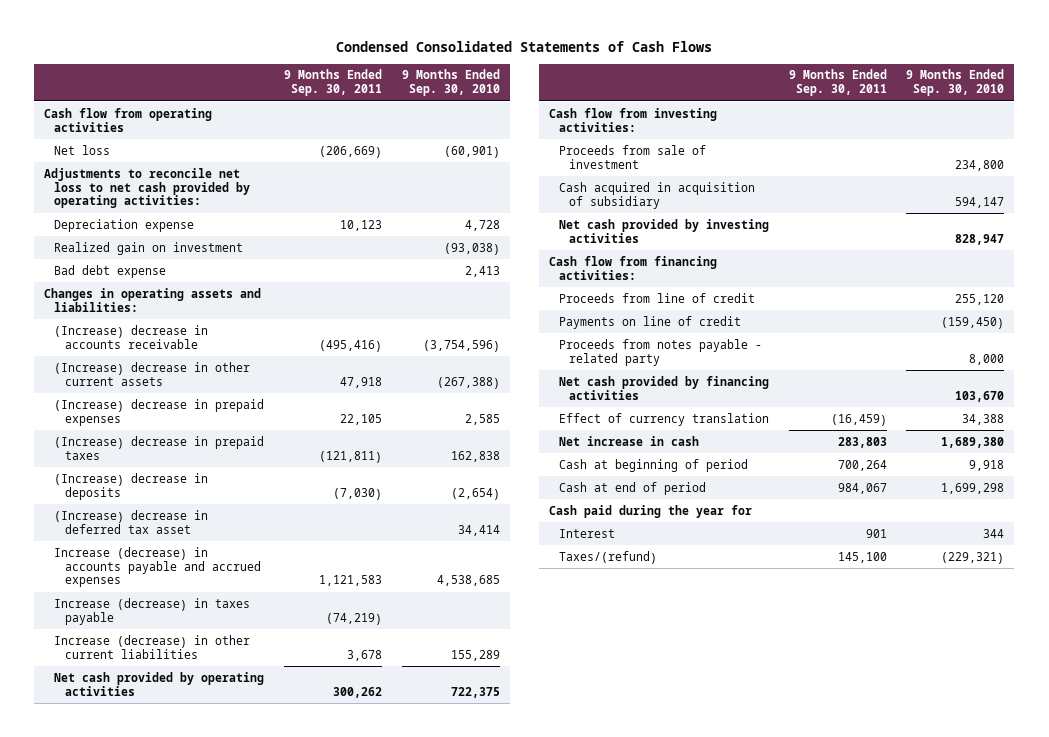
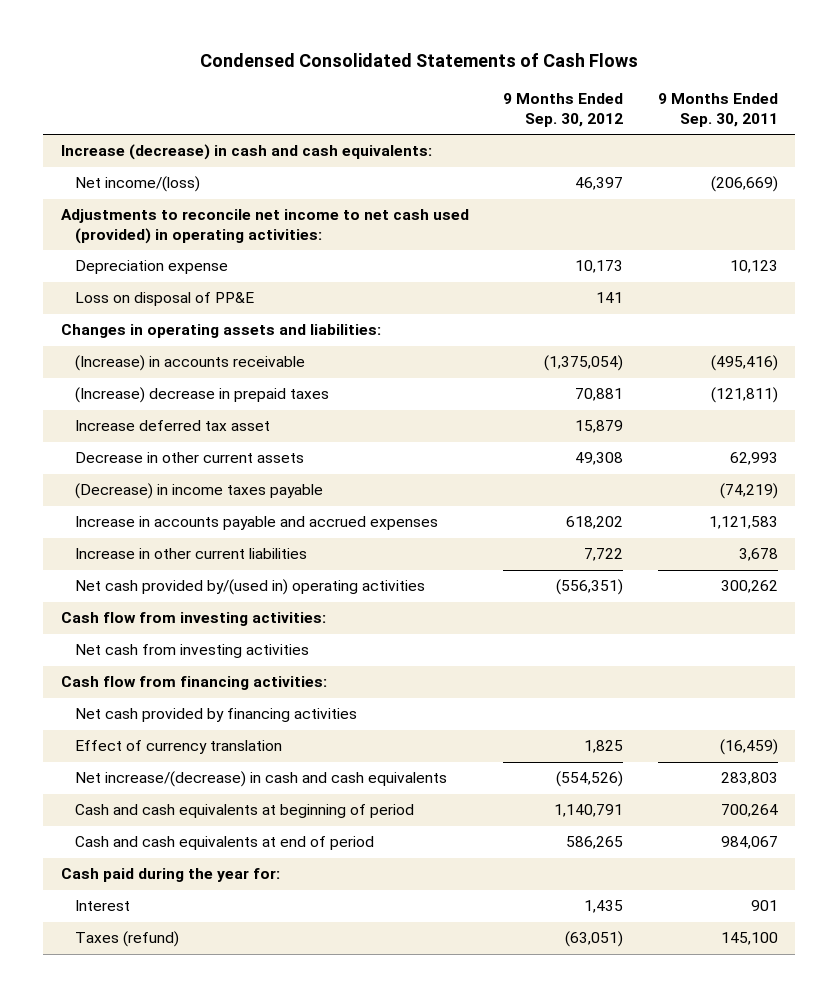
- | 9 Months Ended Sep. 30, 2011 | 9 Months Ended Sep. 30, 2010
+ | 9 Months Ended Sep. 30, 2012 | 9 Months Ended Sep. 30, 2011
- Cash flow from operating activities
- Net loss | (206,669) | (60,901)
- Adjustments to reconcile net loss to net cash provided by operating activities:
+ Increase (decrease) in cash and cash equivalents:
+ Net income/(loss) | 46,397 | (206,669)
+ Adjustments to reconcile net income to net cash used (provided) in operating activities:
- Realized gain on investment | | (93,038)
- Bad debt expense | | 2,413
+ Loss on disposal of PP&E | 141 |
- (Increase) decrease in accounts receivable | (495,416) | (3,754,596)
- (Increase) decrease in other current assets | 47,918 | (267,388)
- (Increase) decrease in prepaid expenses | 22,105 | 2,585
+ (Increase) in accounts receivable | (1,375,054) | (495,416)
- (Increase) decrease in deposits | (7,030) | (2,654)
- (Increase) decrease in deferred tax asset | | 34,414
- Increase (decrease) in accounts payable and accrued expenses | 1,121,583 | 4,538,685
- Increase (decrease) in taxes payable | (74,219) |
- Increase (decrease) in other current liabilities | 3,678 | 155,289
- Net cash provided by operating activities | 300,262 | 722,375
+ Increase deferred tax asset | 15,879 |
+ Decrease in other current assets | 49,308 | 62,993
+ (Decrease) in income taxes payable | | (74,219)
+ Increase in accounts payable and accrued expenses | 618,202 | 1,121,583
+ Increase in other current liabilities | 7,722 | 3,678
+ Net cash provided by/(used in) operating activities | (556,351) | 300,262
- Proceeds from sale of investment | | 234,800
- Cash acquired in acquisition of subsidiary | | 594,147
- Net cash provided by investing activities | | 828,947
+ Net cash from investing activities
- Proceeds from line of credit | | 255,120
- Payments on line of credit | | (159,450)
- Proceeds from notes payable - related party | | 8,000
- Net increase in cash | 283,803 | 1,689,380
- Cash at beginning of period | 700,264 | 9,918
- Cash at end of period | 984,067 | 1,699,298
- Cash paid during the year for
+ Net increase/(decrease) in cash and cash equivalents | (554,526) | 283,803
+ Cash and cash equivalents at beginning of period | 1,140,791 | 700,264
+ Cash and cash equivalents at end of period | 586,265 | 984,067
+ Cash paid during the year for:
- Taxes/(refund) | 145,100 | (229,321)
+ Taxes (refund) | (63,051) | 145,100

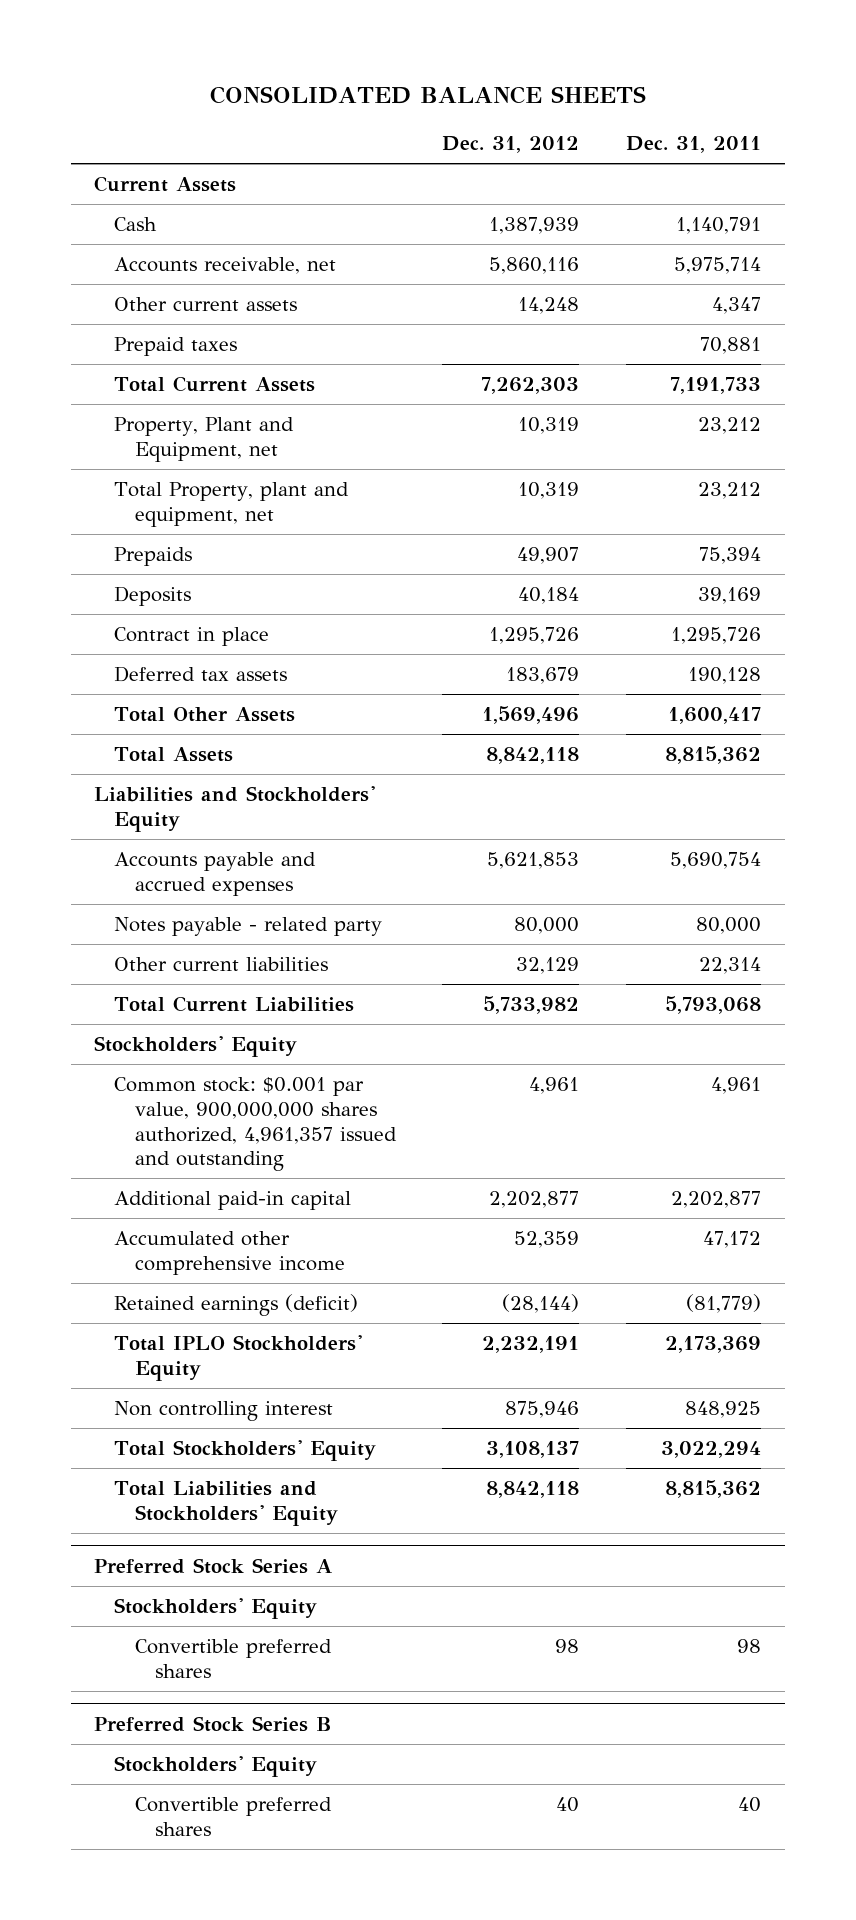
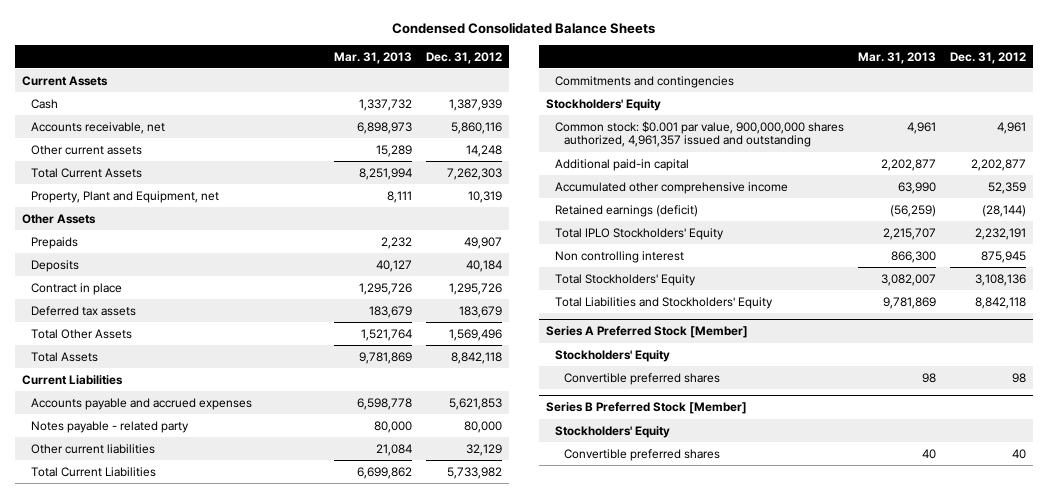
- CONSOLIDATED BALANCE SHEETS
+ Condensed Consolidated Balance Sheets
- | Dec. 31, 2012 | Dec. 31, 2011
+ | Mar. 31, 2013 | Dec. 31, 2012
- Prepaid taxes | | 70,881
- Total Property, plant and equipment, net | 10,319 | 23,212
+ Other Assets
- Liabilities and Stockholders' Equity
+ Current Liabilities
+ Commitments and contingencies
- Non controlling interest | 875,946 | 848,925
- Total Stockholders' Equity | 3,108,137 | 3,022,294
+ Non controlling interest | 866,300 | 875,945
+ Total Stockholders' Equity | 3,082,007 | 3,108,136
- Preferred Stock Series A
+ Series A Preferred Stock [Member]
- Preferred Stock Series B
+ Series B Preferred Stock [Member]

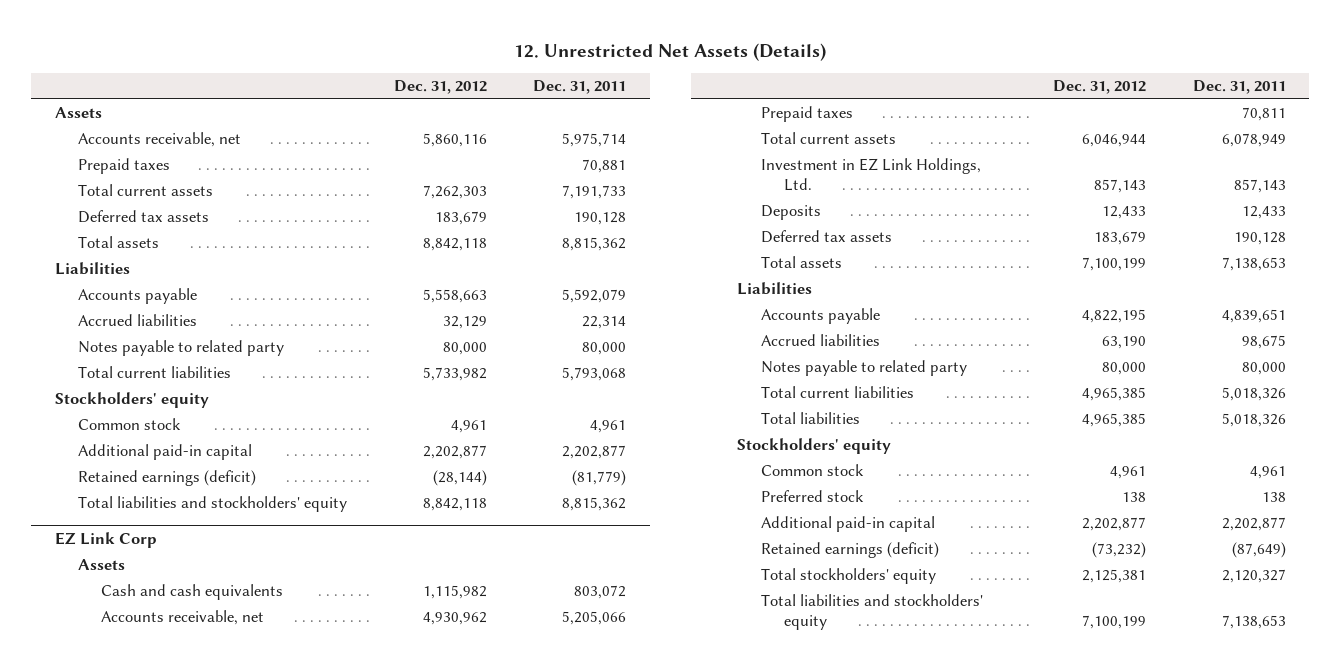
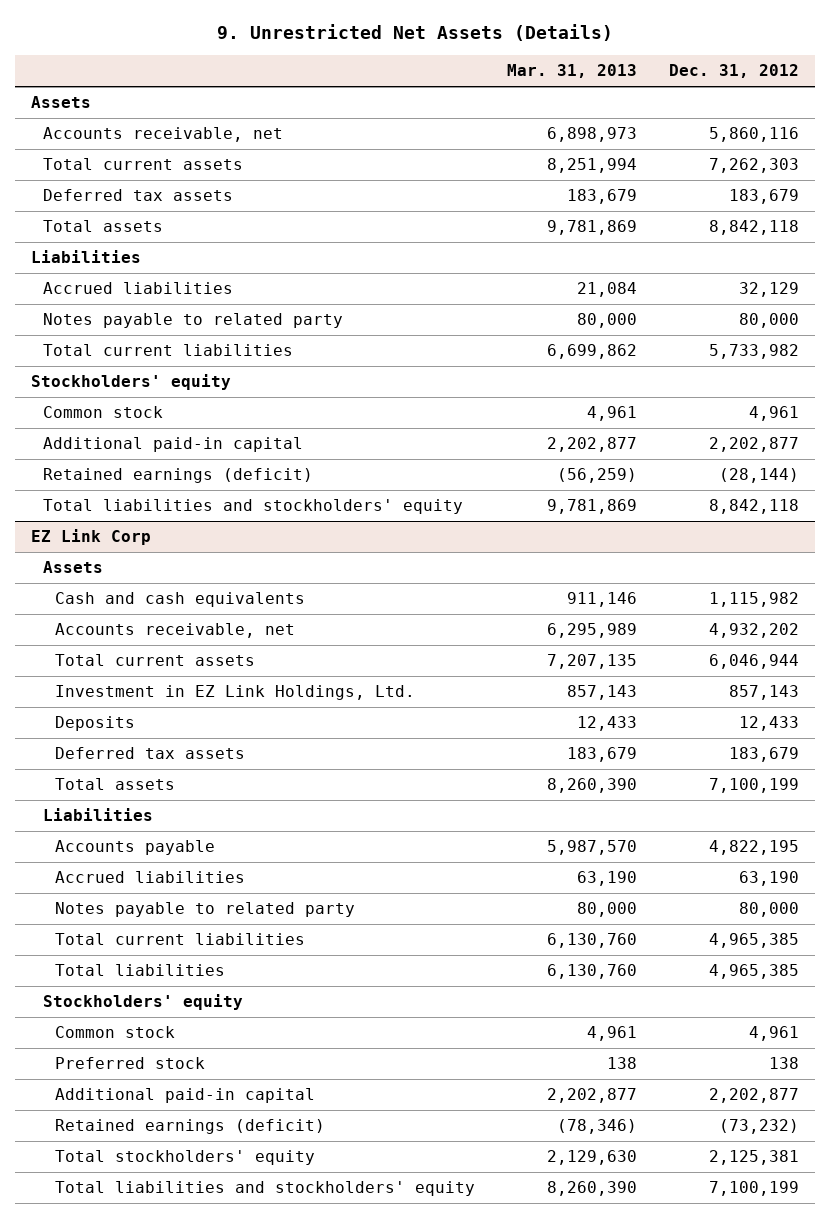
- 12. Unrestricted Net Assets (Details)
+ 9. Unrestricted Net Assets (Details)
- | Dec. 31, 2012 | Dec. 31, 2011
+ | Mar. 31, 2013 | Dec. 31, 2012
- Prepaid taxes | | 70,881
- Accounts payable | 5,558,663 | 5,592,079
@ EZ Link Corp
- Accounts receivable, net | 4,930,962 | 5,205,066
- Prepaid taxes | | 70,811
+ Accounts receivable, net | 6,295,989 | 4,932,202

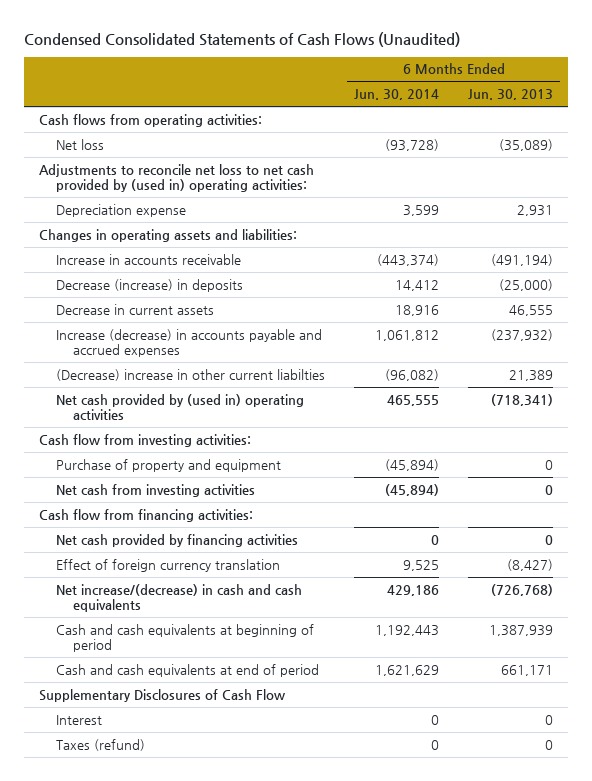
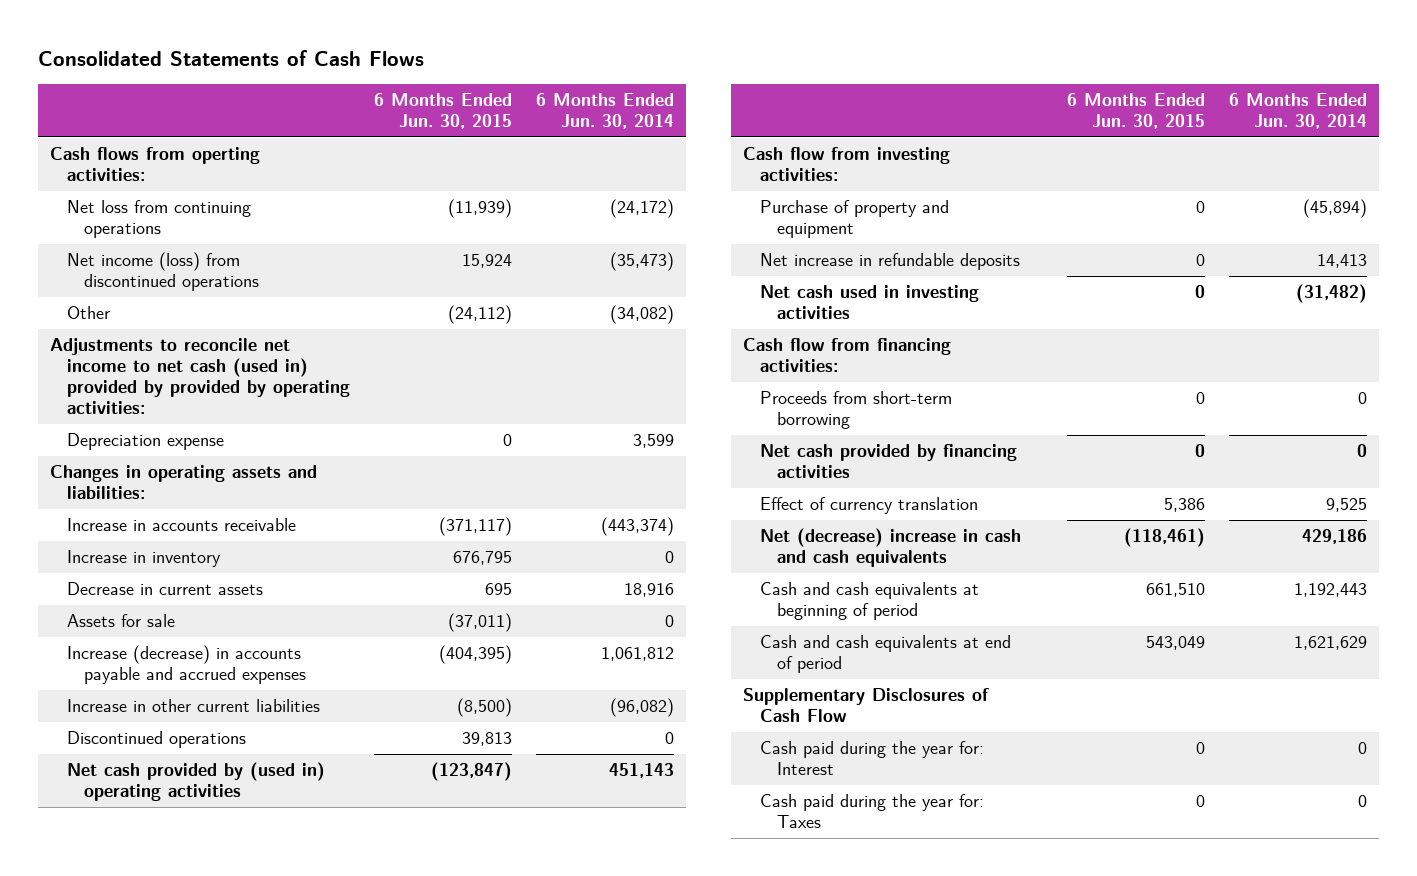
- Condensed Consolidated Statements of Cash Flows (Unaudited)
+ Consolidated Statements of Cash Flows
- | 6 Months Ended Jun. 30, 2014 | 6 Months Ended Jun. 30, 2013
+ | 6 Months Ended Jun. 30, 2015 | 6 Months Ended Jun. 30, 2014
- Cash flows from operating activities:
- Net loss | (93,728) | (35,089)
- Adjustments to reconcile net loss to net cash provided by (used in) operating activities:
+ Cash flows from operting activities:
+ Net loss from continuing operations | (11,939) | (24,172)
+ Net income (loss) from discontinued operations | 15,924 | (35,473)
+ Other | (24,112) | (34,082)
+ Adjustments to reconcile net income to net cash (used in) provided by provided by operating activities:
- Decrease (increase) in deposits | 14,412 | (25,000)
+ Increase in inventory | 676,795 | 0
+ Assets for sale | (37,011) | 0
- (Decrease) increase in other current liabilties | (96,082) | 21,389
- Net cash provided by (used in) operating activities | 465,555 | (718,341)
+ Increase in other current liabilities | (8,500) | (96,082)
+ Discontinued operations | 39,813 | 0
+ Net cash provided by (used in) operating activities | (123,847) | 451,143
- Net cash from investing activities | (45,894) | 0
+ Net increase in refundable deposits | 0 | 14,413
+ Net cash used in investing activities | 0 | (31,482)
+ Proceeds from short-term borrowing | 0 | 0
- Effect of foreign currency translation | 9,525 | (8,427)
- Net increase/(decrease) in cash and cash equivalents | 429,186 | (726,768)
+ Effect of currency translation | 5,386 | 9,525
+ Net (decrease) increase in cash and cash equivalents | (118,461) | 429,186
- Interest | 0 | 0
- Taxes (refund) | 0 | 0
+ Cash paid during the year for: Interest | 0 | 0
+ Cash paid during the year for: Taxes | 0 | 0

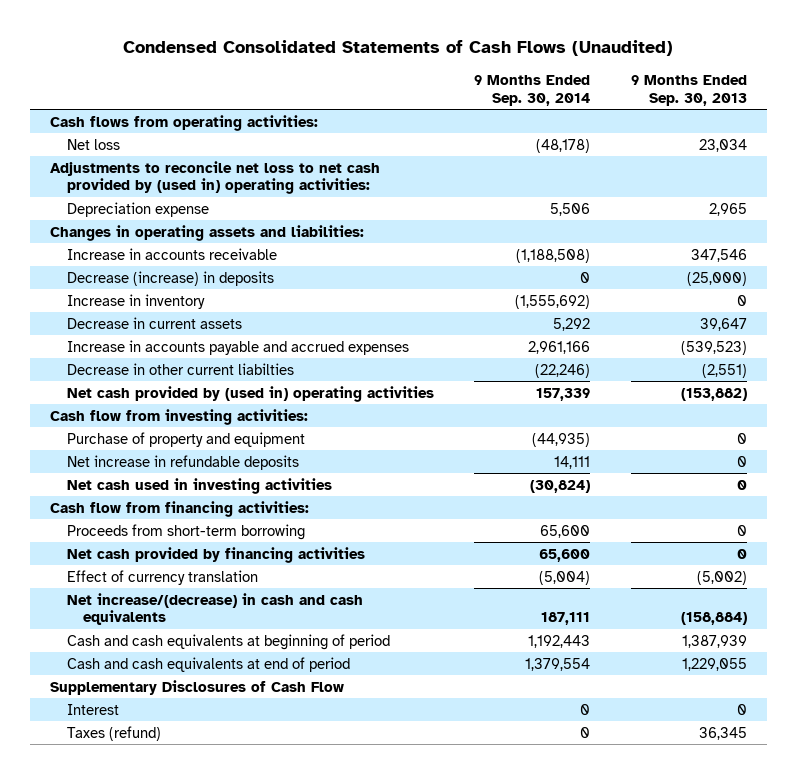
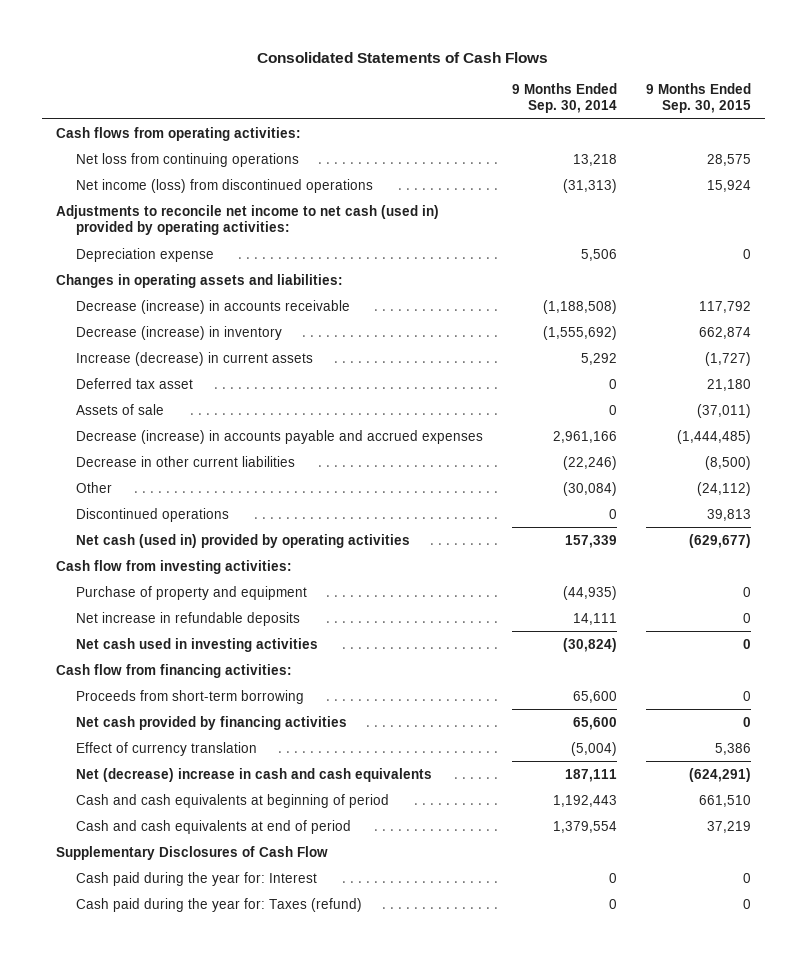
- Condensed Consolidated Statements of Cash Flows (Unaudited)
+ Consolidated Statements of Cash Flows
- | 9 Months Ended Sep. 30, 2014 | 9 Months Ended Sep. 30, 2013
+ | 9 Months Ended Sep. 30, 2014 | 9 Months Ended Sep. 30, 2015
- Net loss | (48,178) | 23,034
- Adjustments to reconcile net loss to net cash provided by (used in) operating activities:
+ Net loss from continuing operations | 13,218 | 28,575
+ Net income (loss) from discontinued operations | (31,313) | 15,924
+ Adjustments to reconcile net income to net cash (used in) provided by operating activities:
- Increase in accounts receivable | (1,188,508) | 347,546
- Decrease (increase) in deposits | 0 | (25,000)
- Increase in inventory | (1,555,692) | 0
- Decrease in current assets | 5,292 | 39,647
- Increase in accounts payable and accrued expenses | 2,961,166 | (539,523)
- Decrease in other current liabilties | (22,246) | (2,551)
- Net cash provided by (used in) operating activities | 157,339 | (153,882)
+ Decrease (increase) in accounts receivable | (1,188,508) | 117,792
+ Decrease (increase) in inventory | (1,555,692) | 662,874
+ Increase (decrease) in current assets | 5,292 | (1,727)
+ Deferred tax asset | 0 | 21,180
+ Assets of sale | 0 | (37,011)
+ Decrease (increase) in accounts payable and accrued expenses | 2,961,166 | (1,444,485)
+ Decrease in other current liabilities | (22,246) | (8,500)
+ Other | (30,084) | (24,112)
+ Discontinued operations | 0 | 39,813
+ Net cash (used in) provided by operating activities | 157,339 | (629,677)
- Net increase/(decrease) in cash and cash equivalents | 187,111 | (158,884)
+ Net (decrease) increase in cash and cash equivalents | 187,111 | (624,291)
- Interest | 0 | 0
- Taxes (refund) | 0 | 36,345
+ Cash paid during the year for: Interest | 0 | 0
+ Cash paid during the year for: Taxes (refund) | 0 | 0

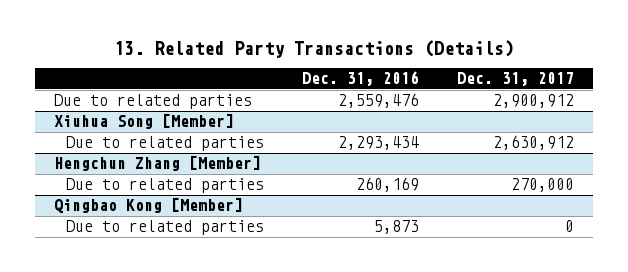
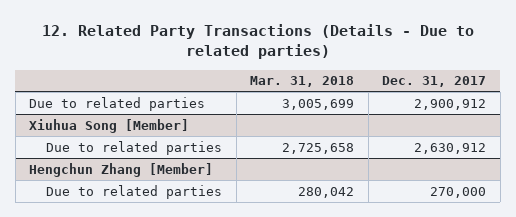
- 13. Related Party Transactions (Details)
+ 12. Related Party Transactions (Details - Due to related parties)
- | Dec. 31, 2016 | Dec. 31, 2017
+ | Mar. 31, 2018 | Dec. 31, 2017
- Qingbao Kong [Member]
- Due to related parties | 5,873 | 0

